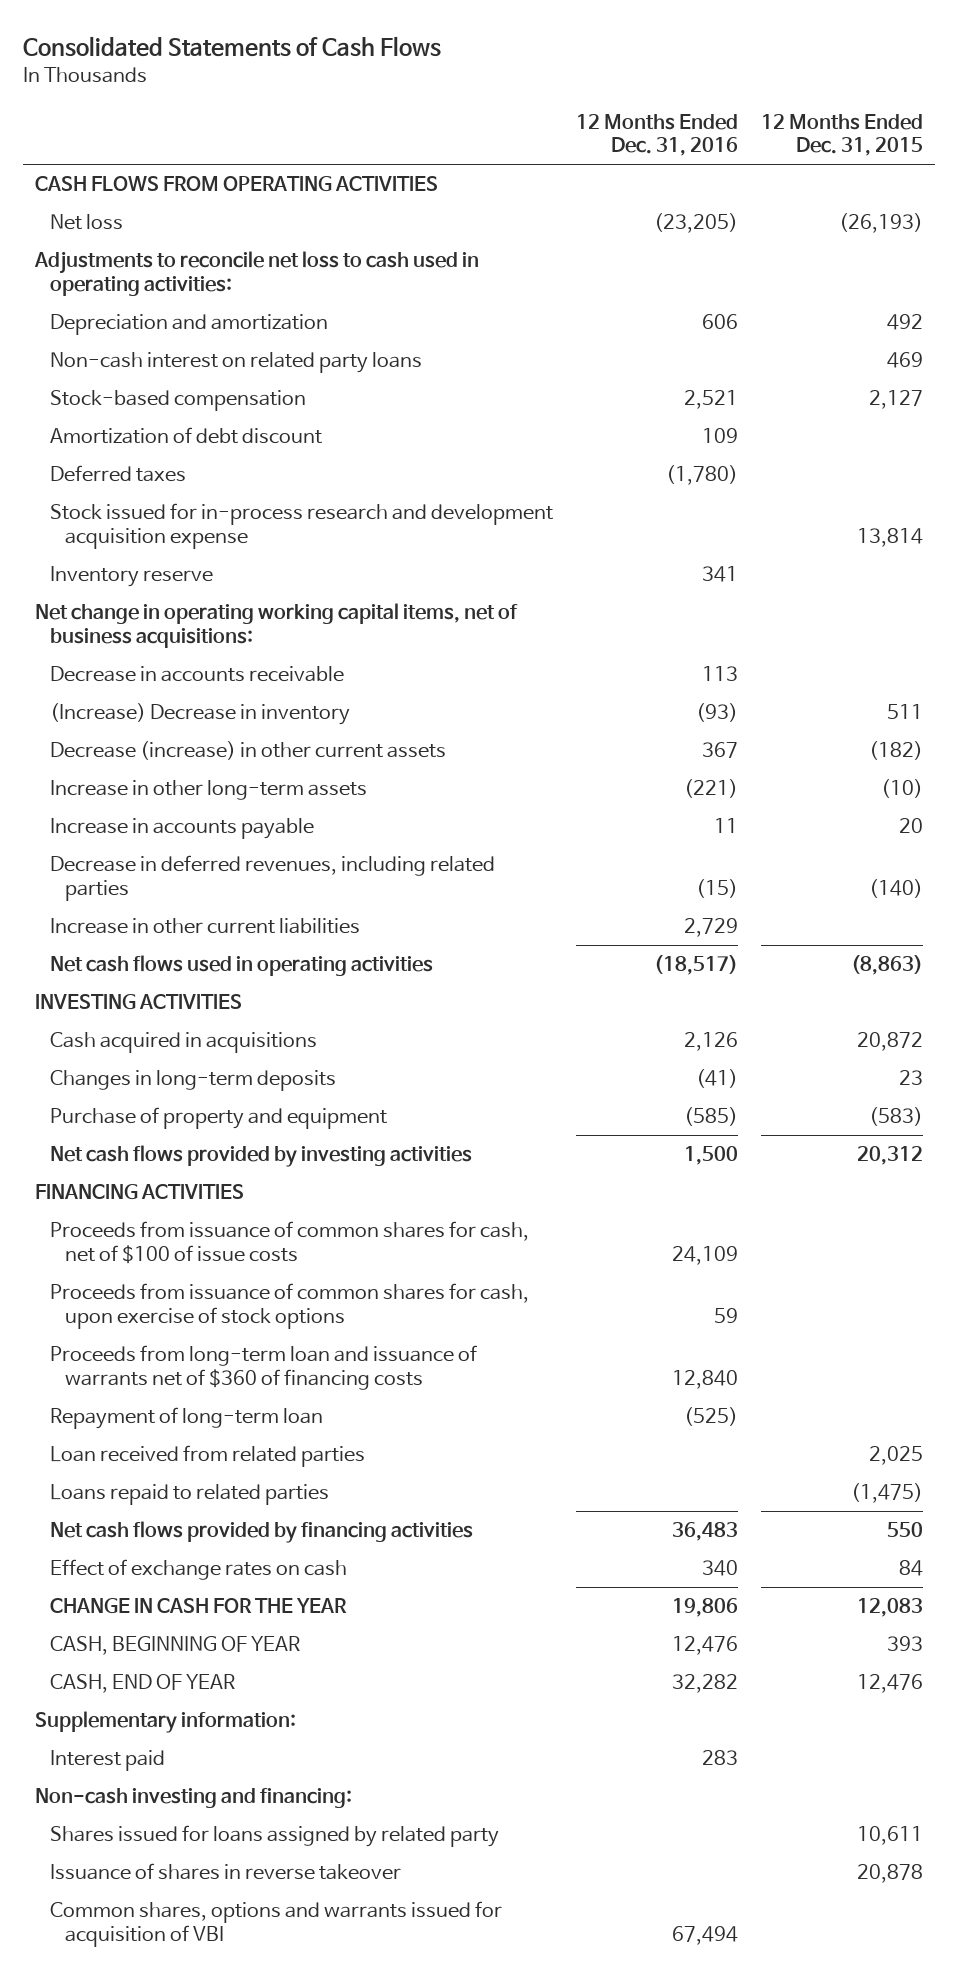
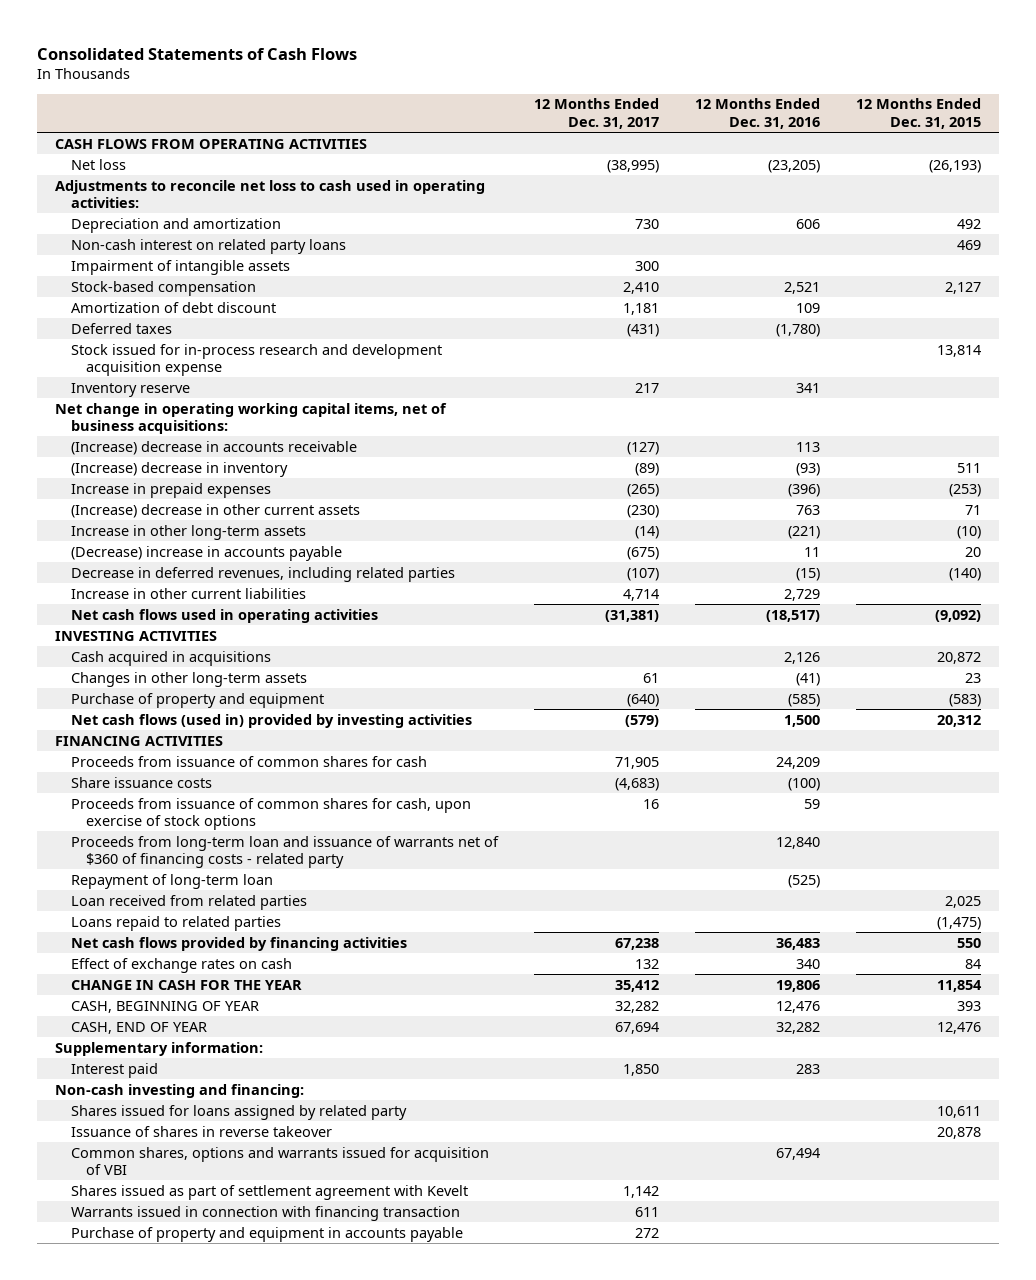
- | 12 Months Ended Dec. 31, 2016 | 12 Months Ended Dec. 31, 2015
+ | 12 Months Ended Dec. 31, 2017 | 12 Months Ended Dec. 31, 2016 | 12 Months Ended Dec. 31, 2015
+ Impairment of intangible assets | 300 | |
- Decrease in accounts receivable | 113 |
- (Increase) Decrease in inventory | (93) | 511
- Decrease (increase) in other current assets | 367 | (182)
+ (Increase) decrease in accounts receivable | (127) | 113 |
+ (Increase) decrease in inventory | (89) | (93) | 511
+ Increase in prepaid expenses | (265) | (396) | (253)
+ (Increase) decrease in other current assets | (230) | 763 | 71
- Increase in accounts payable | 11 | 20
+ (Decrease) increase in accounts payable | (675) | 11 | 20
- Net cash flows used in operating activities | (18,517) | (8,863)
+ Net cash flows used in operating activities | (31,381) | (18,517) | (9,092)
- Changes in long-term deposits | (41) | 23
+ Changes in other long-term assets | 61 | (41) | 23
- Net cash flows provided by investing activities | 1,500 | 20,312
+ Net cash flows (used in) provided by investing activities | (579) | 1,500 | 20,312
- Proceeds from issuance of common shares for cash, net of $100 of issue costs | 24,109 |
+ Proceeds from issuance of common shares for cash | 71,905 | 24,209 |
+ Share issuance costs | (4,683) | (100) |
- Proceeds from long-term loan and issuance of warrants net of $360 of financing costs | 12,840 |
+ Proceeds from long-term loan and issuance of warrants net of $360 of financing costs - related party | | 12,840 |
- CHANGE IN CASH FOR THE YEAR | 19,806 | 12,083
+ CHANGE IN CASH FOR THE YEAR | 35,412 | 19,806 | 11,854
+ Shares issued as part of settlement agreement with Kevelt | 1,142 | |
+ Warrants issued in connection with financing transaction | 611 | |
+ Purchase of property and equipment in accounts payable | 272 | |

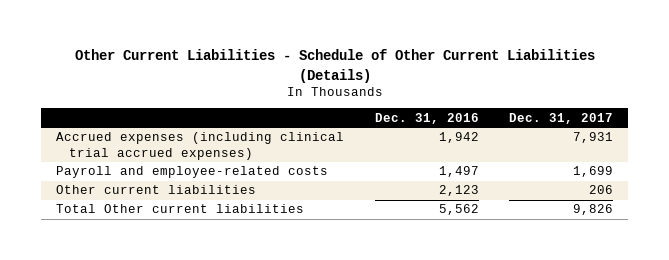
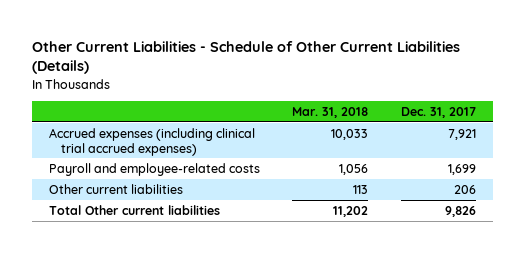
- | Dec. 31, 2016 | Dec. 31, 2017
+ | Mar. 31, 2018 | Dec. 31, 2017
- Accrued expenses (including clinical trial accrued expenses) | 1,942 | 7,931
+ Accrued expenses (including clinical trial accrued expenses) | 10,033 | 7,921

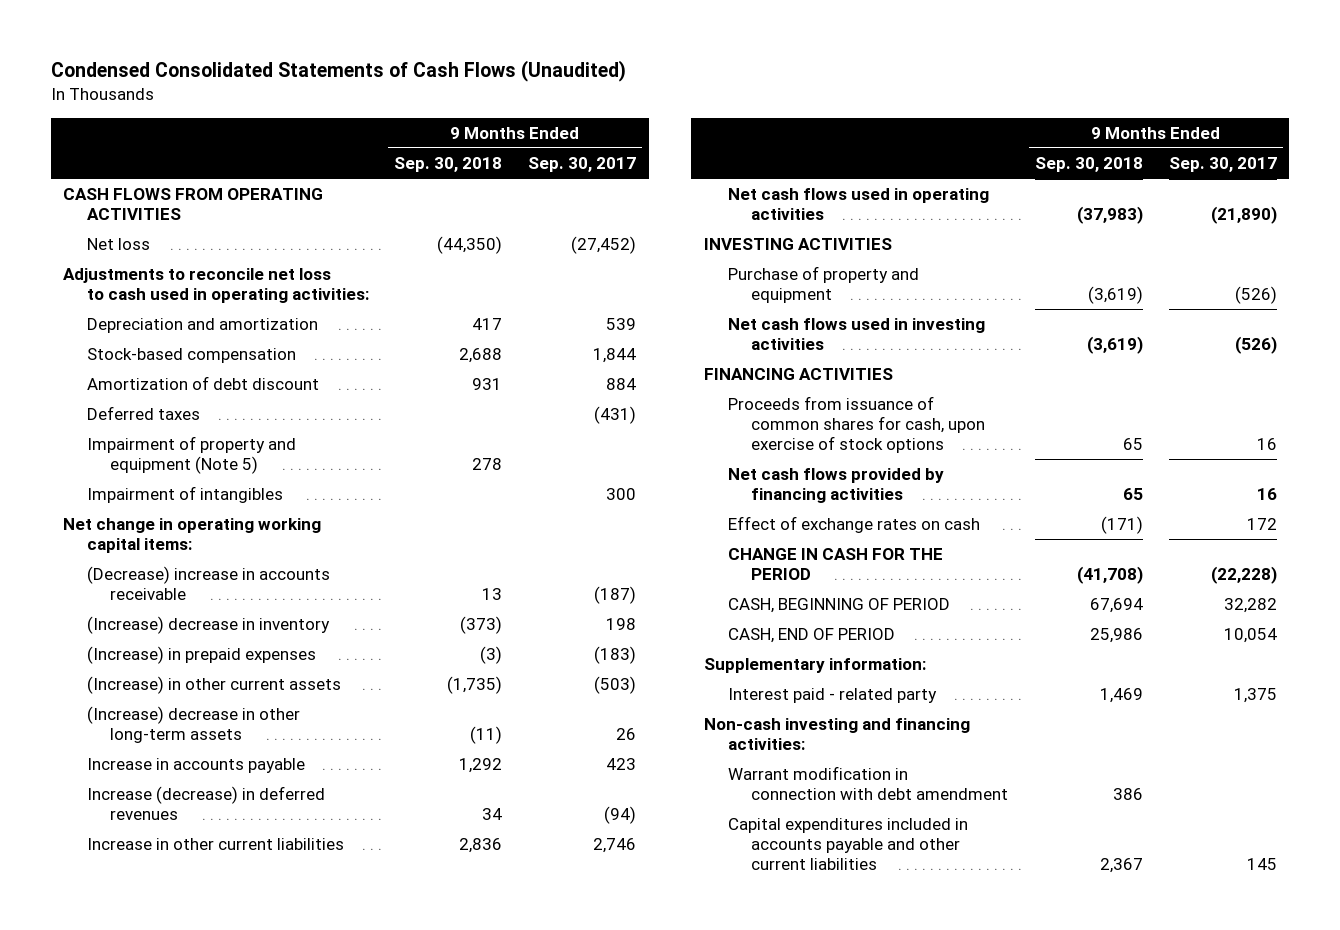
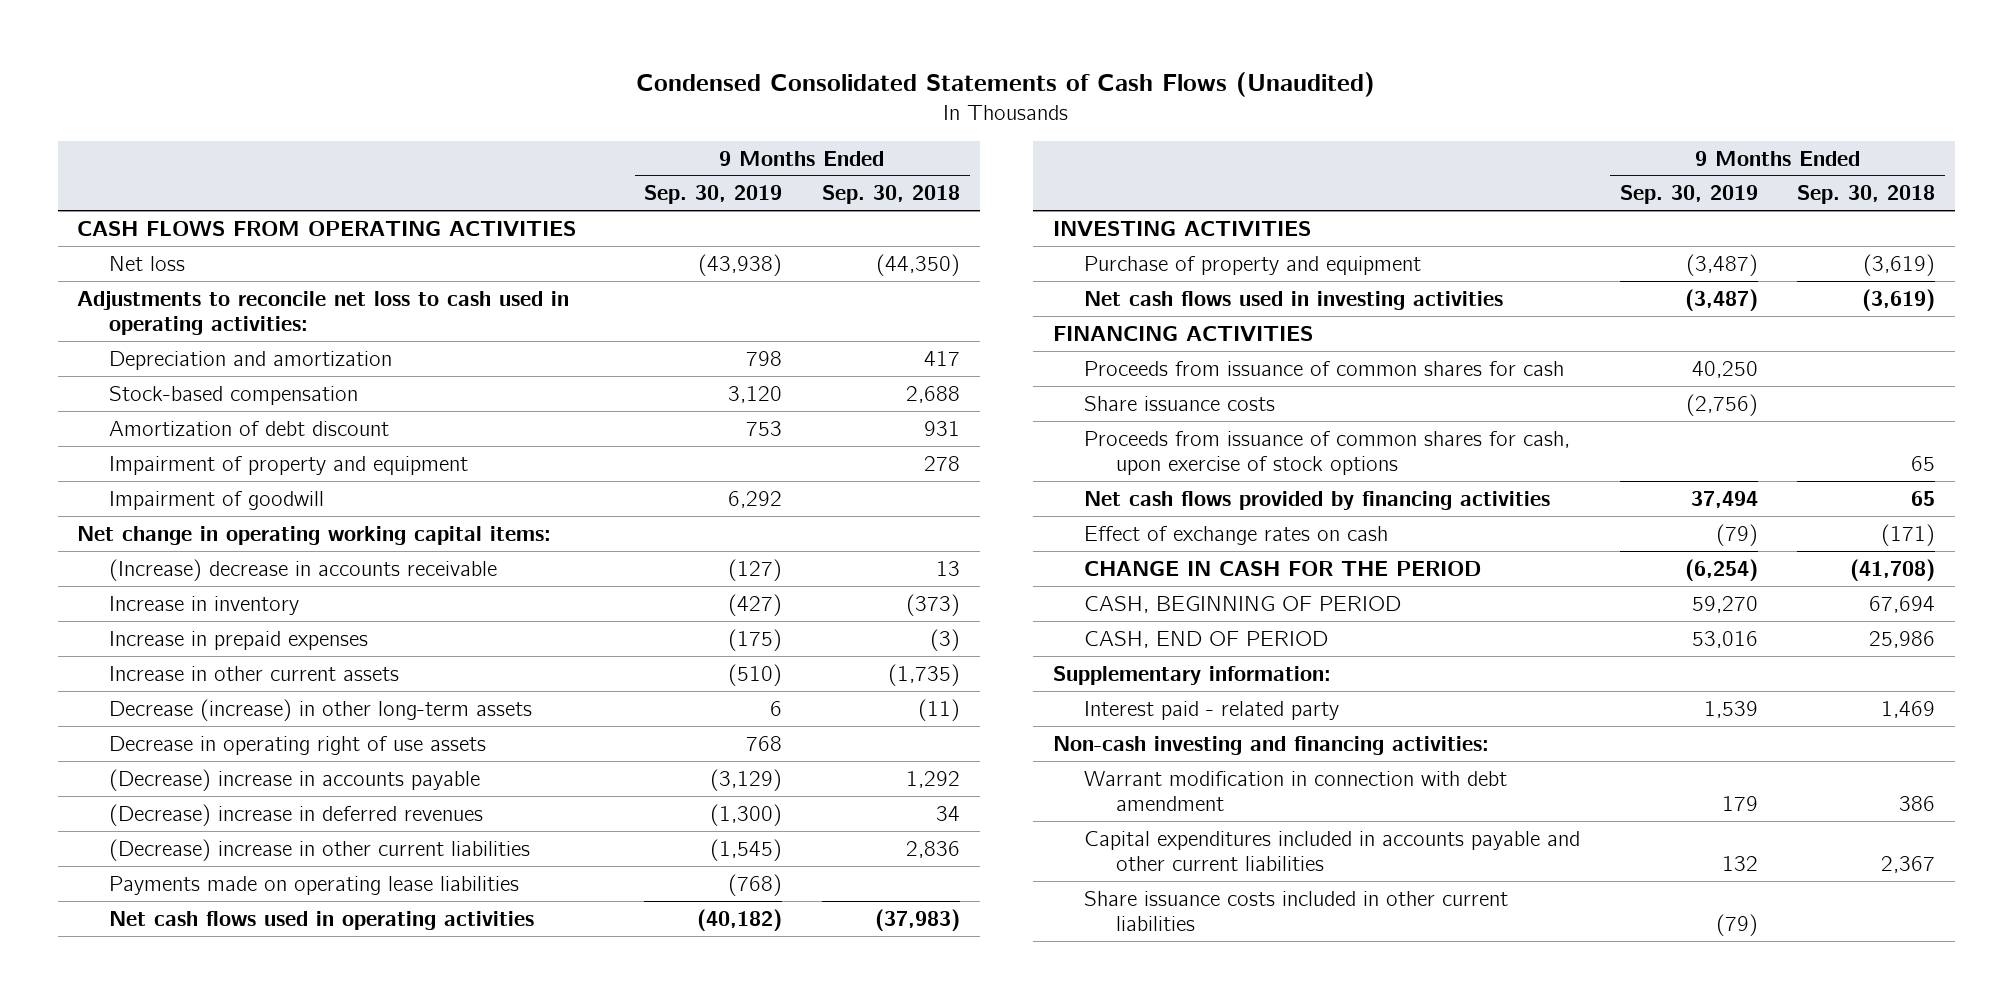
- | 9 Months Ended Sep. 30, 2018 | 9 Months Ended Sep. 30, 2017
+ | 9 Months Ended Sep. 30, 2019 | 9 Months Ended Sep. 30, 2018
- Deferred taxes | | (431)
- Impairment of property and equipment (Note 5) | 278 |
- Impairment of intangibles | | 300
+ Impairment of property and equipment | | 278
+ Impairment of goodwill | 6,292 |
- (Decrease) increase in accounts receivable | 13 | (187)
- (Increase) decrease in inventory | (373) | 198
- (Increase) in prepaid expenses | (3) | (183)
- (Increase) in other current assets | (1,735) | (503)
- (Increase) decrease in other long-term assets | (11) | 26
- Increase in accounts payable | 1,292 | 423
- Increase (decrease) in deferred revenues | 34 | (94)
- Increase in other current liabilities | 2,836 | 2,746
+ (Increase) decrease in accounts receivable | (127) | 13
+ Increase in inventory | (427) | (373)
+ Increase in prepaid expenses | (175) | (3)
+ Increase in other current assets | (510) | (1,735)
+ Decrease (increase) in other long-term assets | 6 | (11)
+ Decrease in operating right of use assets | 768 |
+ (Decrease) increase in accounts payable | (3,129) | 1,292
+ (Decrease) increase in deferred revenues | (1,300) | 34
+ (Decrease) increase in other current liabilities | (1,545) | 2,836
+ Payments made on operating lease liabilities | (768) |
+ Proceeds from issuance of common shares for cash | 40,250 |
+ Share issuance costs | (2,756) |
+ Share issuance costs included in other current liabilities | (79) |

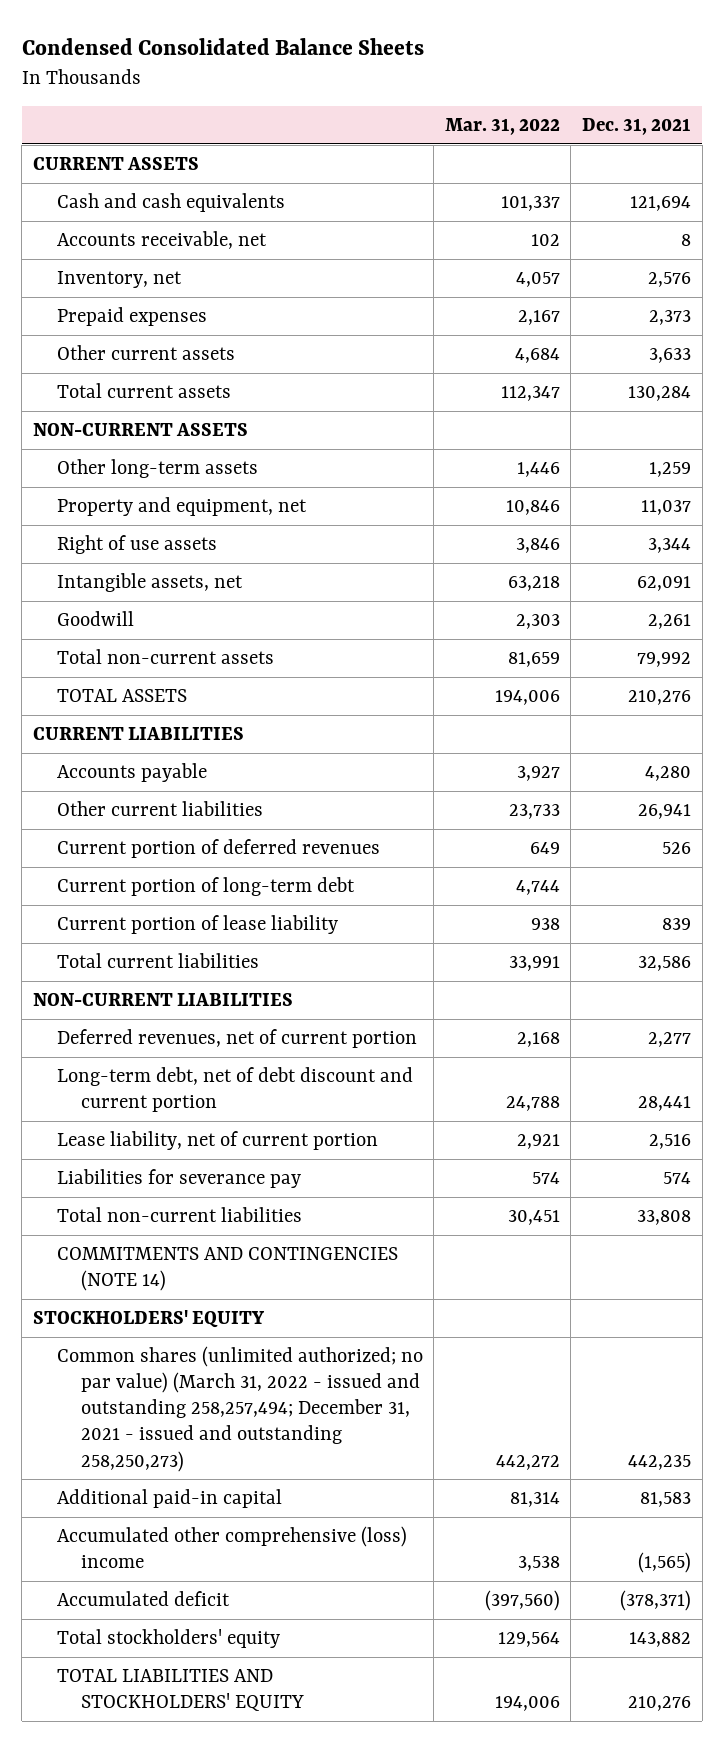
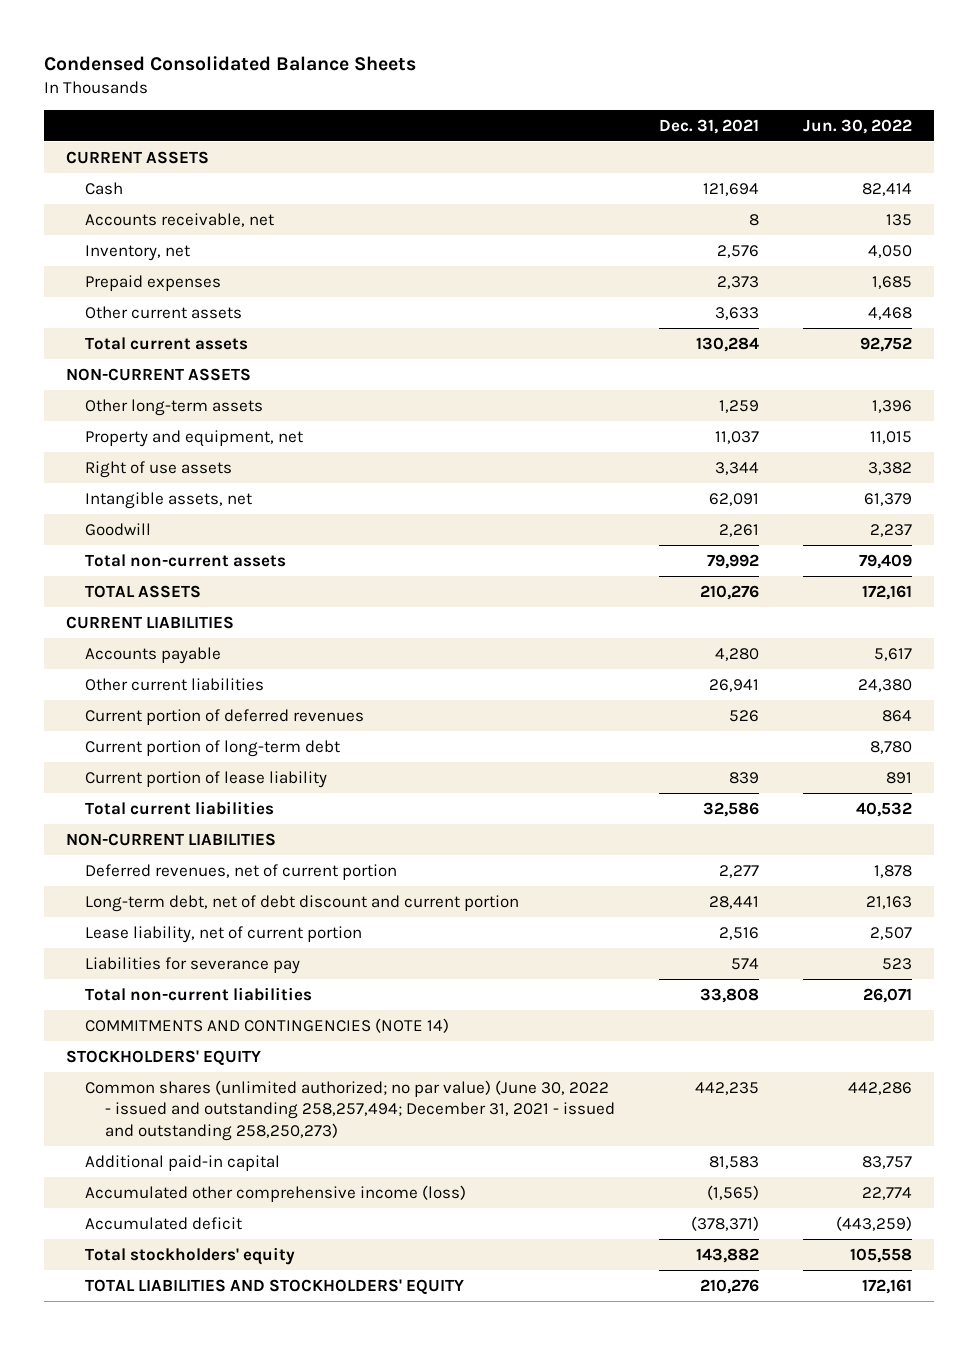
- | Mar. 31, 2022 | Dec. 31, 2021
+ | Dec. 31, 2021 | Jun. 30, 2022
- Cash and cash equivalents | 101,337 | 121,694
+ Cash | 121,694 | 82,414
- Common shares (unlimited authorized; no par value) (March 31, 2022 - issued and outstanding 258,257,494; December 31, 2021 - issued and outstanding 258,250,273) | 442,272 | 442,235
+ Common shares (unlimited authorized; no par value) (June 30, 2022 - issued and outstanding 258,257,494; December 31, 2021 - issued and outstanding 258,250,273) | 442,235 | 442,286
- Accumulated other comprehensive (loss) income | 3,538 | (1,565)
+ Accumulated other comprehensive income (loss) | (1,565) | 22,774

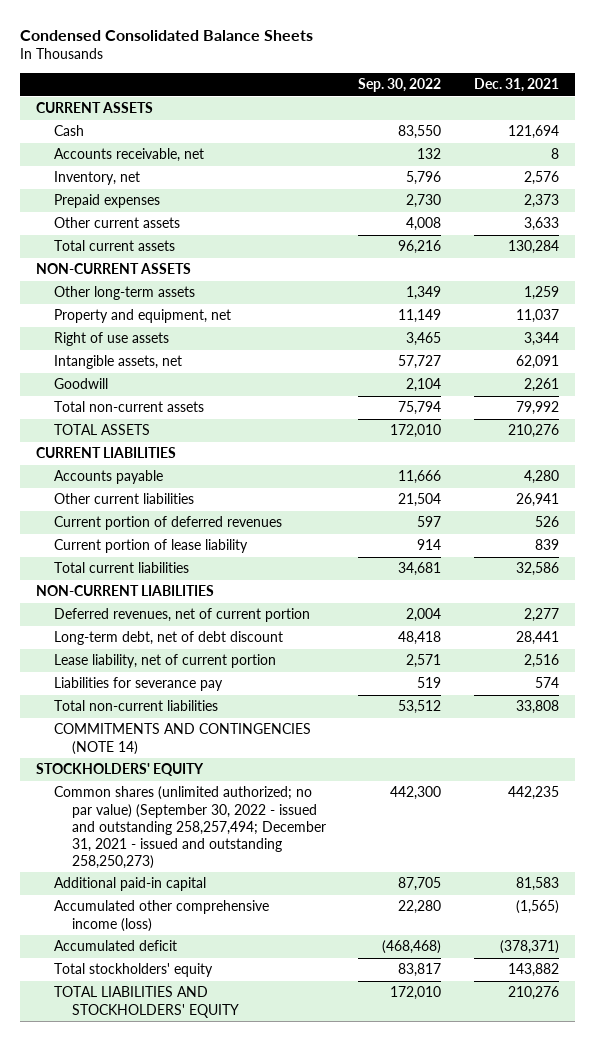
- | Dec. 31, 2021 | Jun. 30, 2022
+ | Sep. 30, 2022 | Dec. 31, 2021
- Current portion of long-term debt | | 8,780
- Long-term debt, net of debt discount and current portion | 28,441 | 21,163
+ Long-term debt, net of debt discount | 48,418 | 28,441
- Common shares (unlimited authorized; no par value) (June 30, 2022 - issued and outstanding 258,257,494; December 31, 2021 - issued and outstanding 258,250,273) | 442,235 | 442,286
+ Common shares (unlimited authorized; no par value) (September 30, 2022 - issued and outstanding 258,257,494; December 31, 2021 - issued and outstanding 258,250,273) | 442,300 | 442,235

